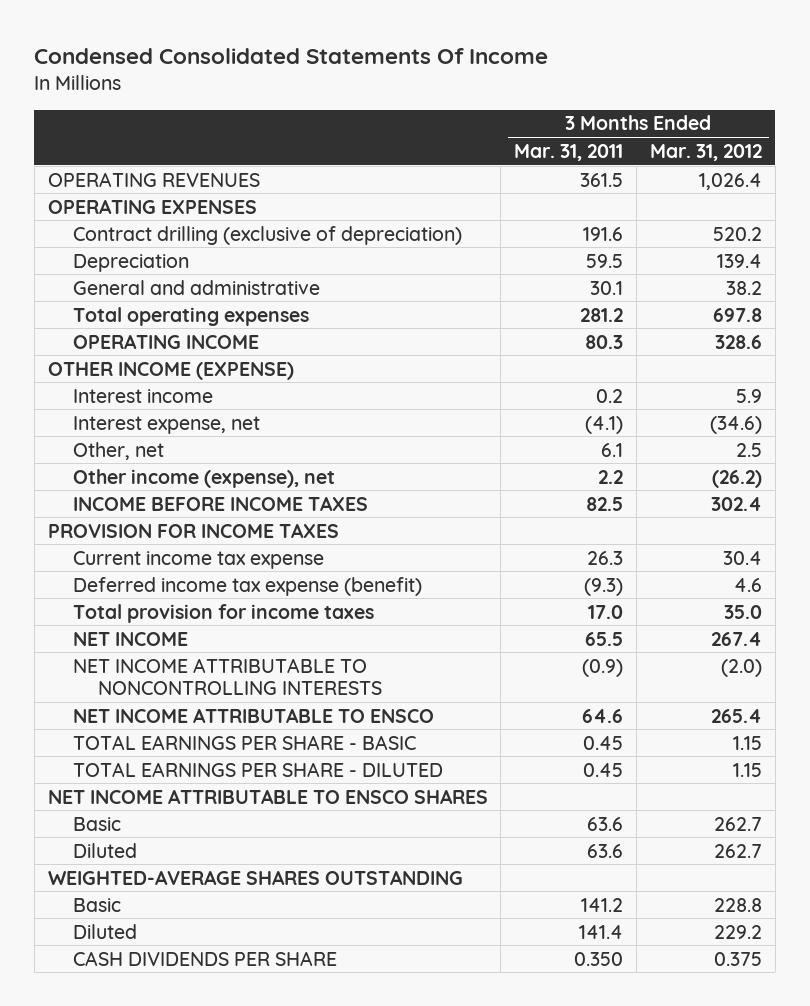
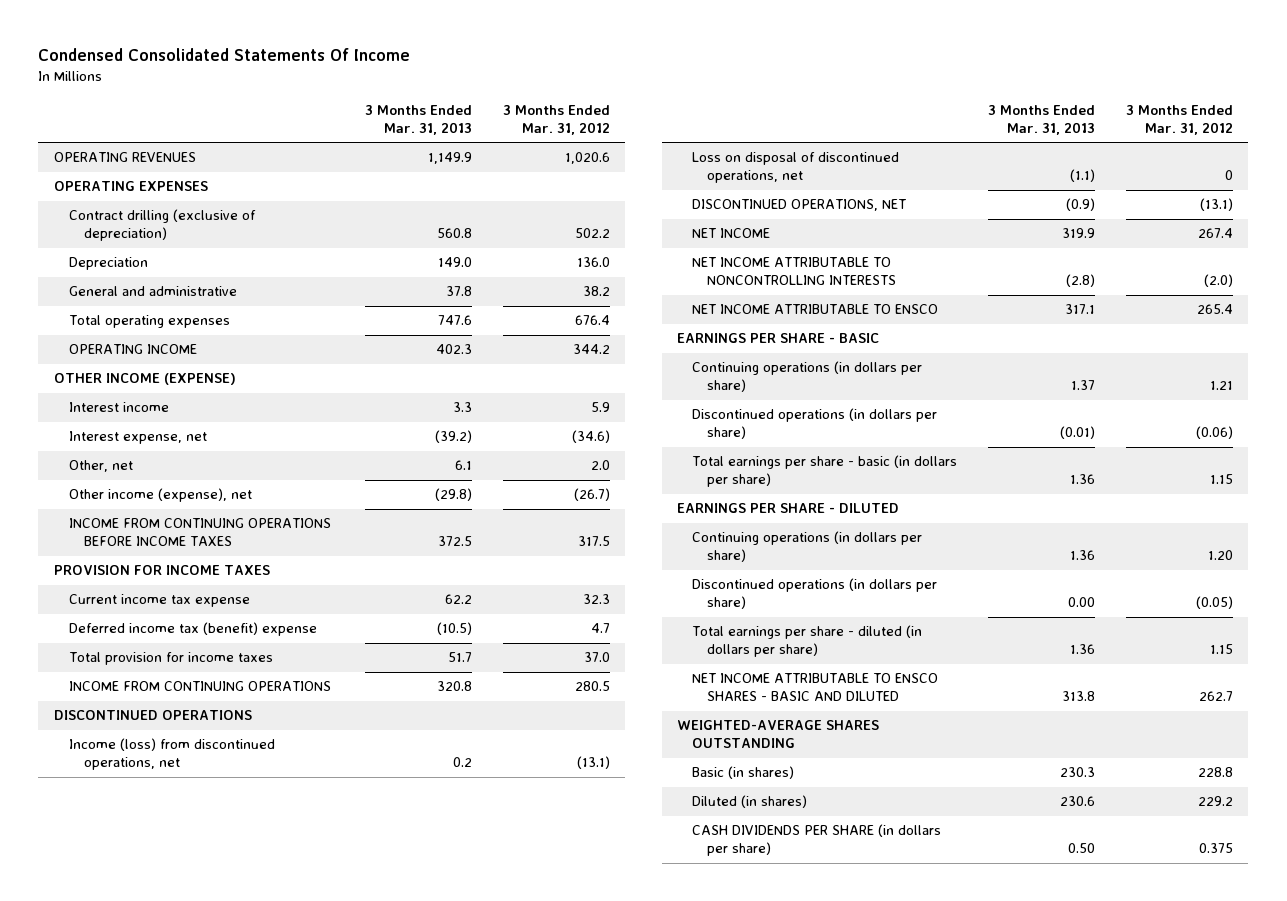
- | 3 Months Ended Mar. 31, 2011 | 3 Months Ended Mar. 31, 2012
+ | 3 Months Ended Mar. 31, 2013 | 3 Months Ended Mar. 31, 2012
- OPERATING REVENUES | 361.5 | 1,026.4
+ OPERATING REVENUES | 1,149.9 | 1,020.6
- Contract drilling (exclusive of depreciation) | 191.6 | 520.2
- Depreciation | 59.5 | 139.4
+ Contract drilling (exclusive of depreciation) | 560.8 | 502.2
+ Depreciation | 149.0 | 136.0
- Total operating expenses | 281.2 | 697.8
- OPERATING INCOME | 80.3 | 328.6
+ Total operating expenses | 747.6 | 676.4
+ OPERATING INCOME | 402.3 | 344.2
- Other, net | 6.1 | 2.5
- Other income (expense), net | 2.2 | (26.2)
- INCOME BEFORE INCOME TAXES | 82.5 | 302.4
+ Other, net | 6.1 | 2.0
+ Other income (expense), net | (29.8) | (26.7)
+ INCOME FROM CONTINUING OPERATIONS BEFORE INCOME TAXES | 372.5 | 317.5
- Current income tax expense | 26.3 | 30.4
- Deferred income tax expense (benefit) | (9.3) | 4.6
- Total provision for income taxes | 17.0 | 35.0
+ Current income tax expense | 62.2 | 32.3
+ Deferred income tax (benefit) expense | (10.5) | 4.7
+ Total provision for income taxes | 51.7 | 37.0
+ INCOME FROM CONTINUING OPERATIONS | 320.8 | 280.5
+ DISCONTINUED OPERATIONS
+ Income (loss) from discontinued operations, net | 0.2 | (13.1)
+ Loss on disposal of discontinued operations, net | (1.1) | 0
+ DISCONTINUED OPERATIONS, NET | (0.9) | (13.1)
- TOTAL EARNINGS PER SHARE - BASIC | 0.45 | 1.15
- TOTAL EARNINGS PER SHARE - DILUTED | 0.45 | 1.15
- NET INCOME ATTRIBUTABLE TO ENSCO SHARES
- Basic | 63.6 | 262.7
- Diluted | 63.6 | 262.7
+ EARNINGS PER SHARE - BASIC
+ Continuing operations (in dollars per share) | 1.37 | 1.21
+ Discontinued operations (in dollars per share) | (0.01) | (0.06)
+ Total earnings per share - basic (in dollars per share) | 1.36 | 1.15
+ EARNINGS PER SHARE - DILUTED
+ Continuing operations (in dollars per share) | 1.36 | 1.20
+ Discontinued operations (in dollars per share) | 0.00 | (0.05)
+ Total earnings per share - diluted (in dollars per share) | 1.36 | 1.15
+ NET INCOME ATTRIBUTABLE TO ENSCO SHARES - BASIC AND DILUTED | 313.8 | 262.7
- Basic | 141.2 | 228.8
- Diluted | 141.4 | 229.2
- CASH DIVIDENDS PER SHARE | 0.350 | 0.375
+ Basic (in shares) | 230.3 | 228.8
+ Diluted (in shares) | 230.6 | 229.2
+ CASH DIVIDENDS PER SHARE (in dollars per share) | 0.50 | 0.375

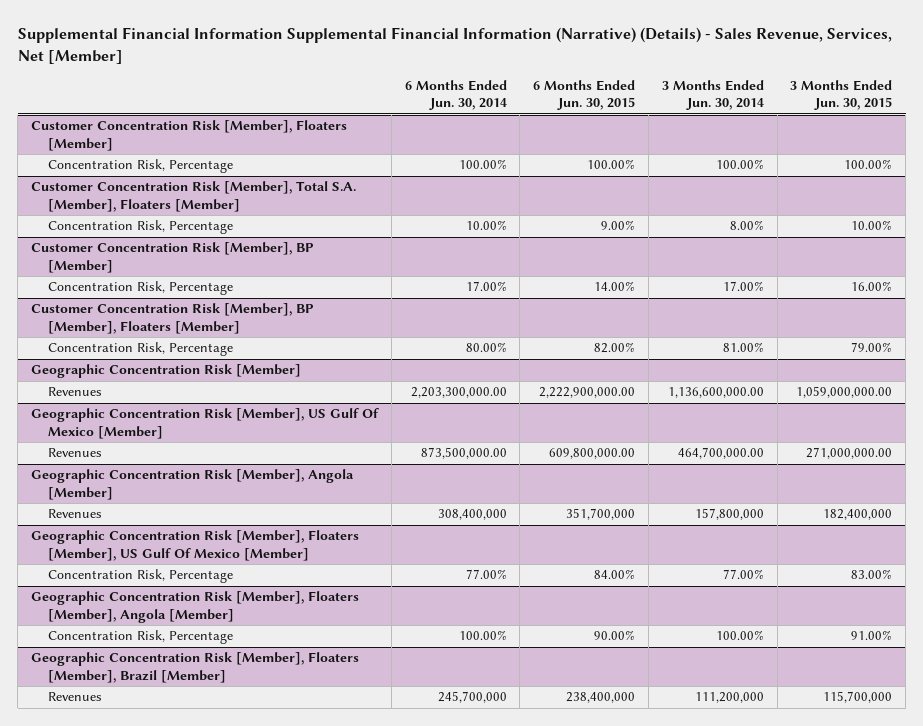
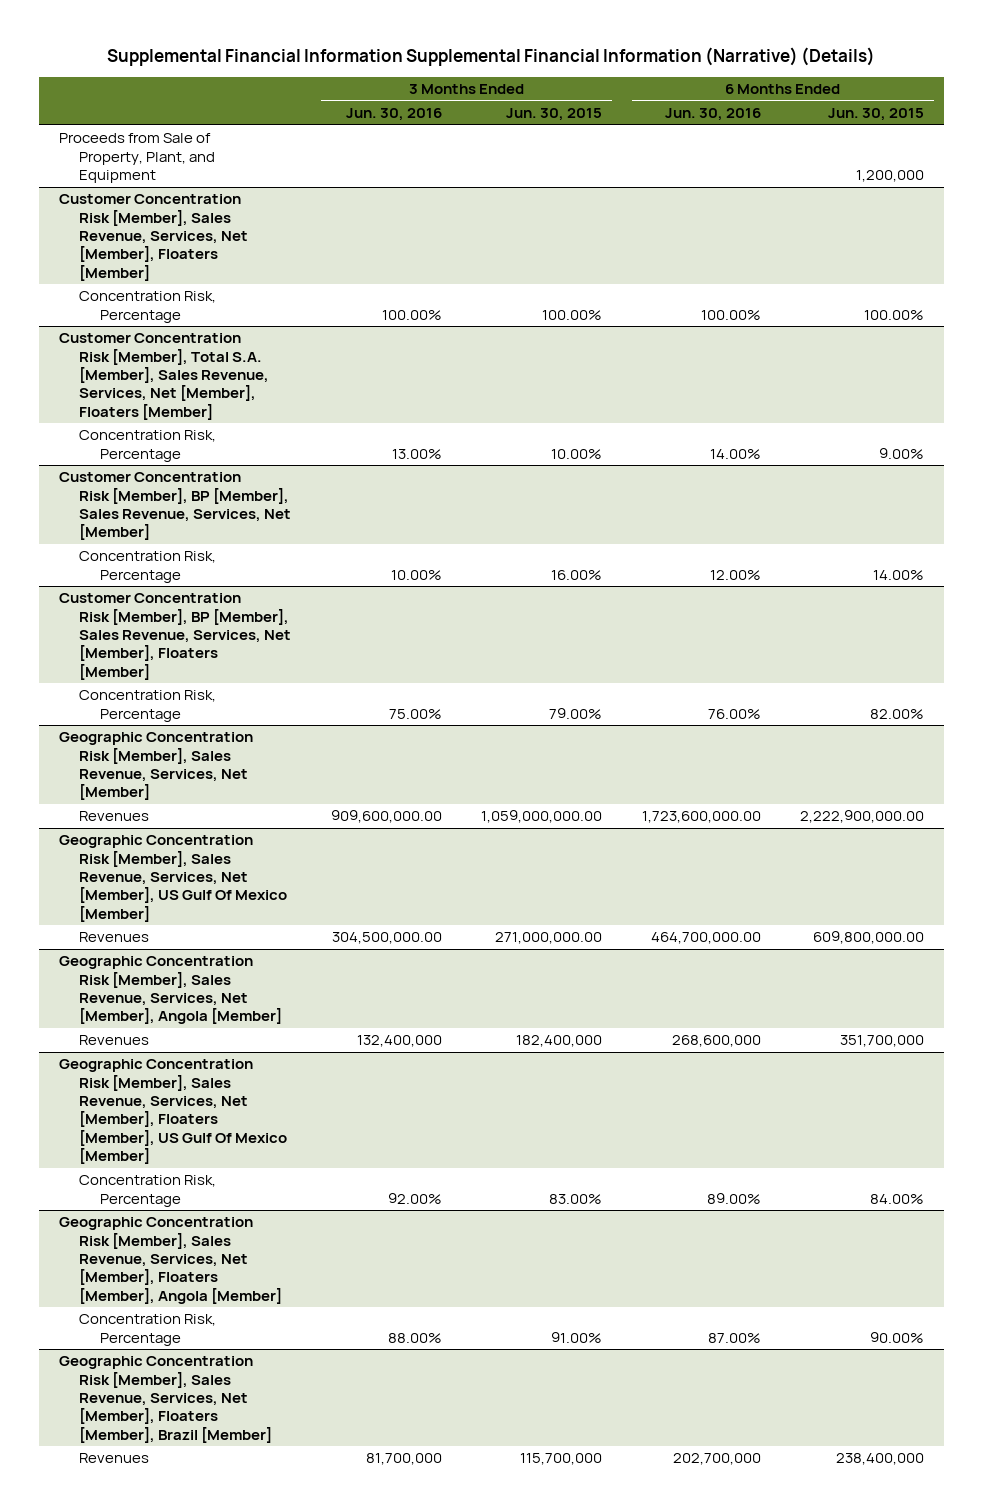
- Supplemental Financial Information Supplemental Financial Information (Narrative) (Details) - Sales Revenue, Services, Net [Member]
+ Supplemental Financial Information Supplemental Financial Information (Narrative) (Details)
- | 6 Months Ended Jun. 30, 2014 | 6 Months Ended Jun. 30, 2015 | 3 Months Ended Jun. 30, 2014 | 3 Months Ended Jun. 30, 2015
+ | 3 Months Ended Jun. 30, 2016 | 3 Months Ended Jun. 30, 2015 | 6 Months Ended Jun. 30, 2016 | 6 Months Ended Jun. 30, 2015
- Customer Concentration Risk [Member], Floaters [Member]
+ Proceeds from Sale of Property, Plant, and Equipment | | | | 1,200,000
+ Customer Concentration Risk [Member], Sales Revenue, Services, Net [Member], Floaters [Member]
- Customer Concentration Risk [Member], Total S.A. [Member], Floaters [Member]
+ Customer Concentration Risk [Member], Total S.A. [Member], Sales Revenue, Services, Net [Member], Floaters [Member]
- Customer Concentration Risk [Member], BP [Member]
+ Customer Concentration Risk [Member], BP [Member], Sales Revenue, Services, Net [Member]
- Customer Concentration Risk [Member], BP [Member], Floaters [Member]
+ Customer Concentration Risk [Member], BP [Member], Sales Revenue, Services, Net [Member], Floaters [Member]
- Geographic Concentration Risk [Member]
+ Geographic Concentration Risk [Member], Sales Revenue, Services, Net [Member]
- Geographic Concentration Risk [Member], US Gulf Of Mexico [Member]
+ Geographic Concentration Risk [Member], Sales Revenue, Services, Net [Member], US Gulf Of Mexico [Member]
- Geographic Concentration Risk [Member], Angola [Member]
+ Geographic Concentration Risk [Member], Sales Revenue, Services, Net [Member], Angola [Member]
- Geographic Concentration Risk [Member], Floaters [Member], US Gulf Of Mexico [Member]
+ Geographic Concentration Risk [Member], Sales Revenue, Services, Net [Member], Floaters [Member], US Gulf Of Mexico [Member]
- Geographic Concentration Risk [Member], Floaters [Member], Angola [Member]
+ Geographic Concentration Risk [Member], Sales Revenue, Services, Net [Member], Floaters [Member], Angola [Member]
- Geographic Concentration Risk [Member], Floaters [Member], Brazil [Member]
+ Geographic Concentration Risk [Member], Sales Revenue, Services, Net [Member], Floaters [Member], Brazil [Member]

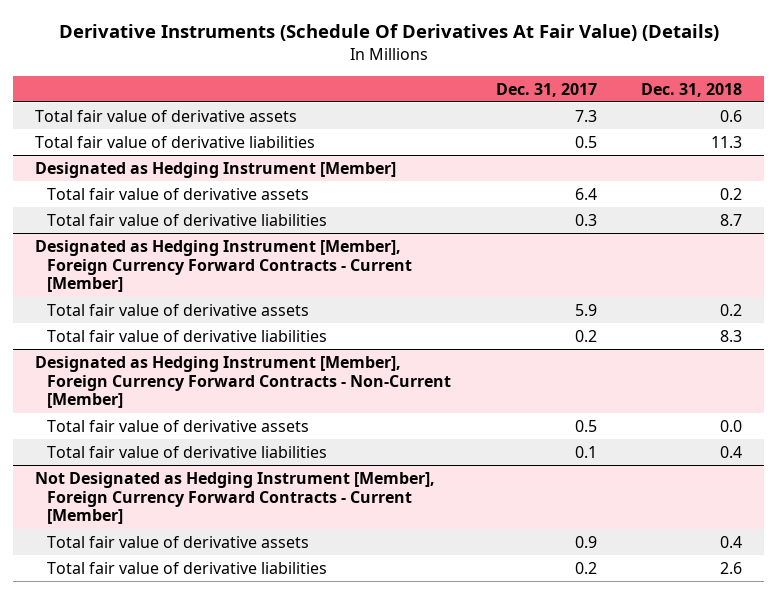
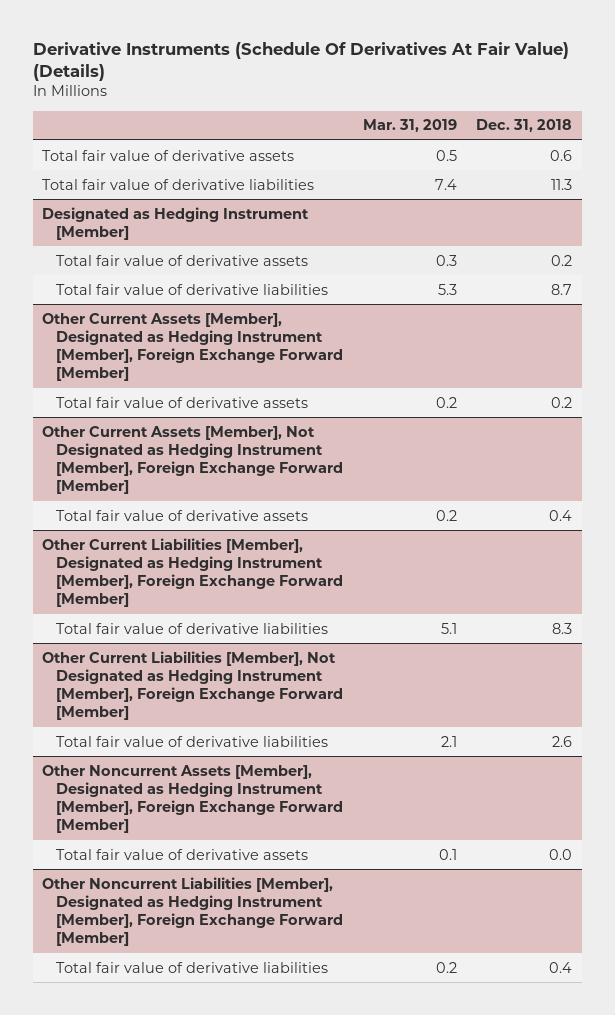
- | Dec. 31, 2017 | Dec. 31, 2018
+ | Mar. 31, 2019 | Dec. 31, 2018
- Designated as Hedging Instrument [Member], Foreign Currency Forward Contracts - Current [Member]
+ Other Current Assets [Member], Designated as Hedging Instrument [Member], Foreign Exchange Forward [Member]
+ Other Current Assets [Member], Not Designated as Hedging Instrument [Member], Foreign Exchange Forward [Member]
+ Total fair value of derivative assets | 0.2 | 0.4
+ Other Current Liabilities [Member], Designated as Hedging Instrument [Member], Foreign Exchange Forward [Member]
- Designated as Hedging Instrument [Member], Foreign Currency Forward Contracts - Non-Current [Member]
+ Other Current Liabilities [Member], Not Designated as Hedging Instrument [Member], Foreign Exchange Forward [Member]
+ Total fair value of derivative liabilities | 2.1 | 2.6
+ Other Noncurrent Assets [Member], Designated as Hedging Instrument [Member], Foreign Exchange Forward [Member]
+ Other Noncurrent Liabilities [Member], Designated as Hedging Instrument [Member], Foreign Exchange Forward [Member]
- Not Designated as Hedging Instrument [Member], Foreign Currency Forward Contracts - Current [Member]
- Total fair value of derivative assets | 0.9 | 0.4
- Total fair value of derivative liabilities | 0.2 | 2.6

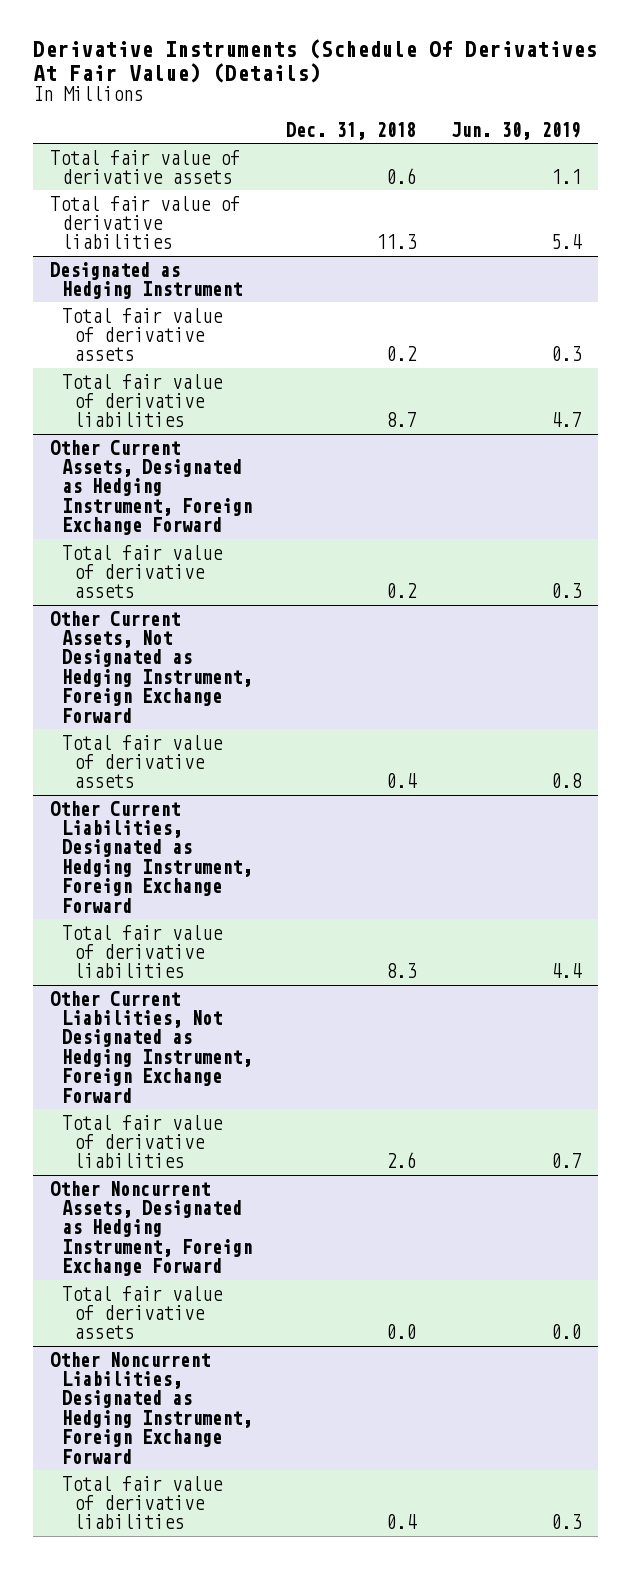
- | Mar. 31, 2019 | Dec. 31, 2018
+ | Dec. 31, 2018 | Jun. 30, 2019
- Designated as Hedging Instrument [Member]
+ Designated as Hedging Instrument
- Other Current Assets [Member], Designated as Hedging Instrument [Member], Foreign Exchange Forward [Member]
+ Other Current Assets, Designated as Hedging Instrument, Foreign Exchange Forward
- Other Current Assets [Member], Not Designated as Hedging Instrument [Member], Foreign Exchange Forward [Member]
+ Other Current Assets, Not Designated as Hedging Instrument, Foreign Exchange Forward
- Other Current Liabilities [Member], Designated as Hedging Instrument [Member], Foreign Exchange Forward [Member]
+ Other Current Liabilities, Designated as Hedging Instrument, Foreign Exchange Forward
- Other Current Liabilities [Member], Not Designated as Hedging Instrument [Member], Foreign Exchange Forward [Member]
+ Other Current Liabilities, Not Designated as Hedging Instrument, Foreign Exchange Forward
- Other Noncurrent Assets [Member], Designated as Hedging Instrument [Member], Foreign Exchange Forward [Member]
+ Other Noncurrent Assets, Designated as Hedging Instrument, Foreign Exchange Forward
- Other Noncurrent Liabilities [Member], Designated as Hedging Instrument [Member], Foreign Exchange Forward [Member]
+ Other Noncurrent Liabilities, Designated as Hedging Instrument, Foreign Exchange Forward

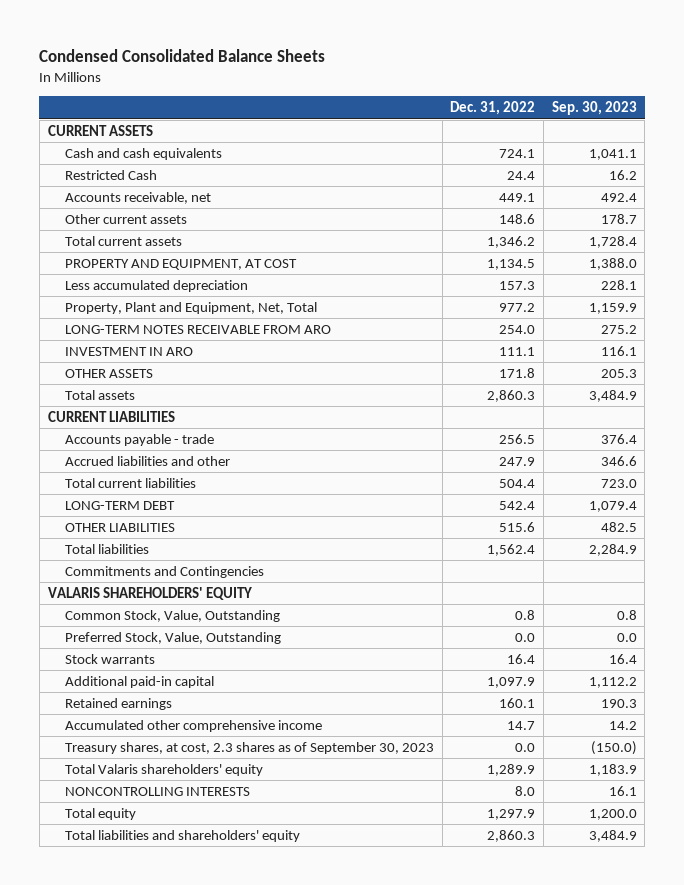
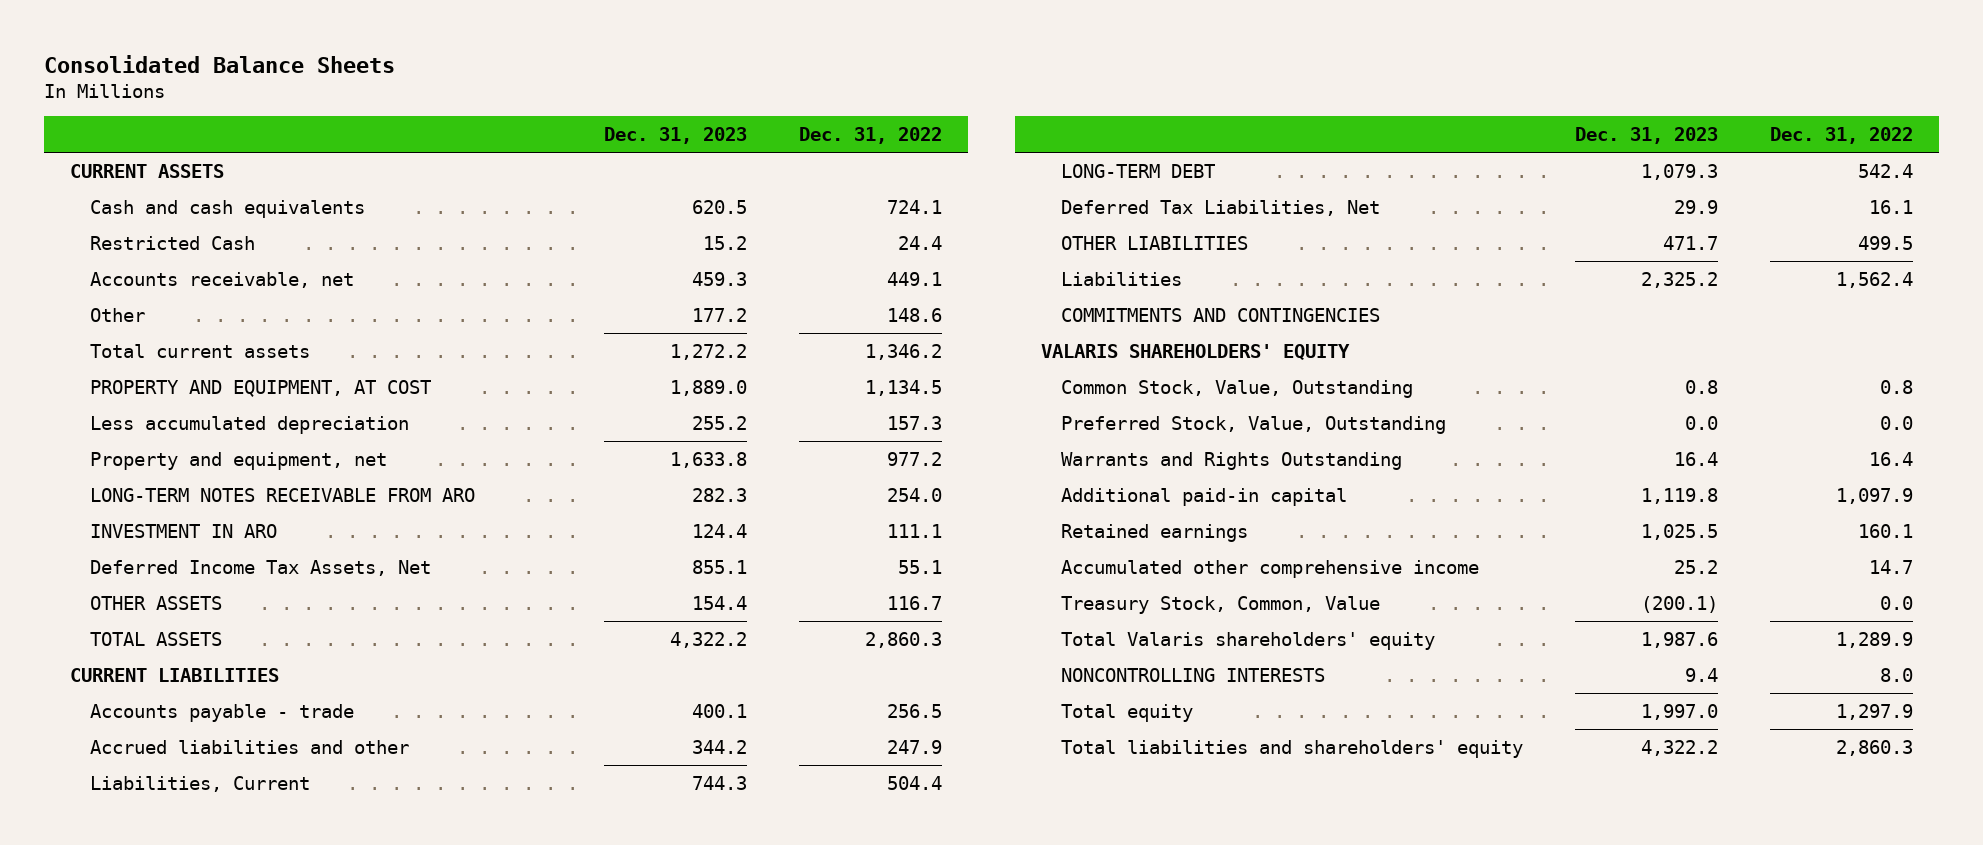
- Condensed Consolidated Balance Sheets
+ Consolidated Balance Sheets
- | Dec. 31, 2022 | Sep. 30, 2023
+ | Dec. 31, 2023 | Dec. 31, 2022
- Other current assets | 148.6 | 178.7
+ Other | 177.2 | 148.6
- Property, Plant and Equipment, Net, Total | 977.2 | 1,159.9
+ Property and equipment, net | 1,633.8 | 977.2
- OTHER ASSETS | 171.8 | 205.3
- Total assets | 2,860.3 | 3,484.9
+ Deferred Income Tax Assets, Net | 855.1 | 55.1
+ OTHER ASSETS | 154.4 | 116.7
+ TOTAL ASSETS | 4,322.2 | 2,860.3
- Total current liabilities | 504.4 | 723.0
+ Liabilities, Current | 744.3 | 504.4
- OTHER LIABILITIES | 515.6 | 482.5
- Total liabilities | 1,562.4 | 2,284.9
- Commitments and Contingencies
+ Deferred Tax Liabilities, Net | 29.9 | 16.1
+ OTHER LIABILITIES | 471.7 | 499.5
+ Liabilities | 2,325.2 | 1,562.4
+ COMMITMENTS AND CONTINGENCIES
- Stock warrants | 16.4 | 16.4
+ Warrants and Rights Outstanding | 16.4 | 16.4
- Treasury shares, at cost, 2.3 shares as of September 30, 2023 | 0.0 | (150.0)
+ Treasury Stock, Common, Value | (200.1) | 0.0

